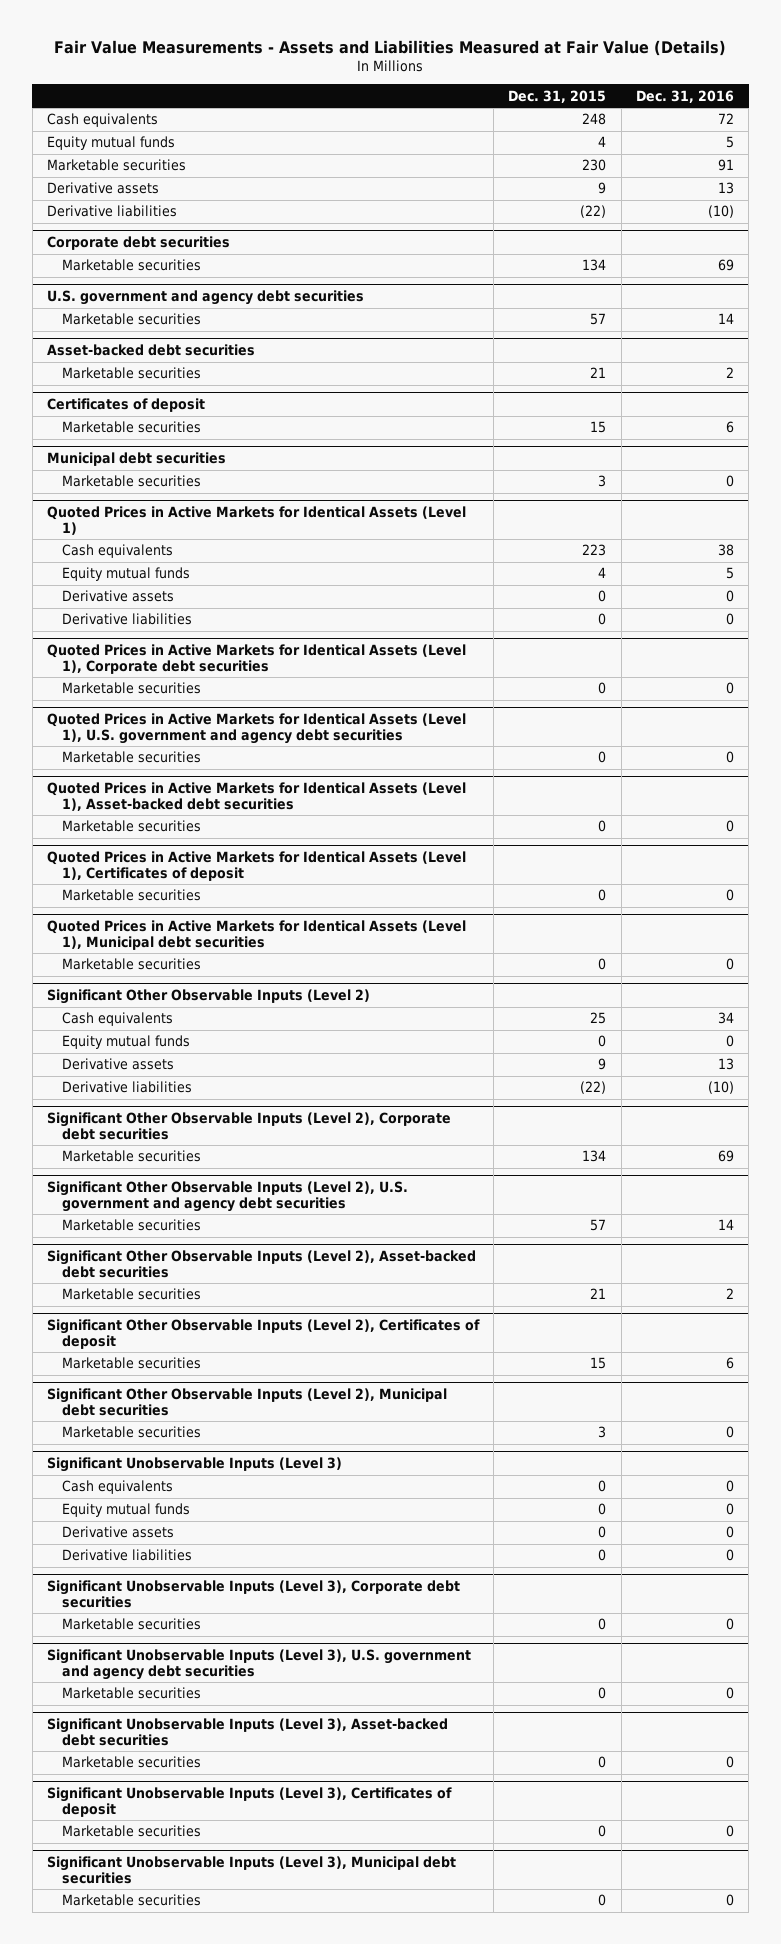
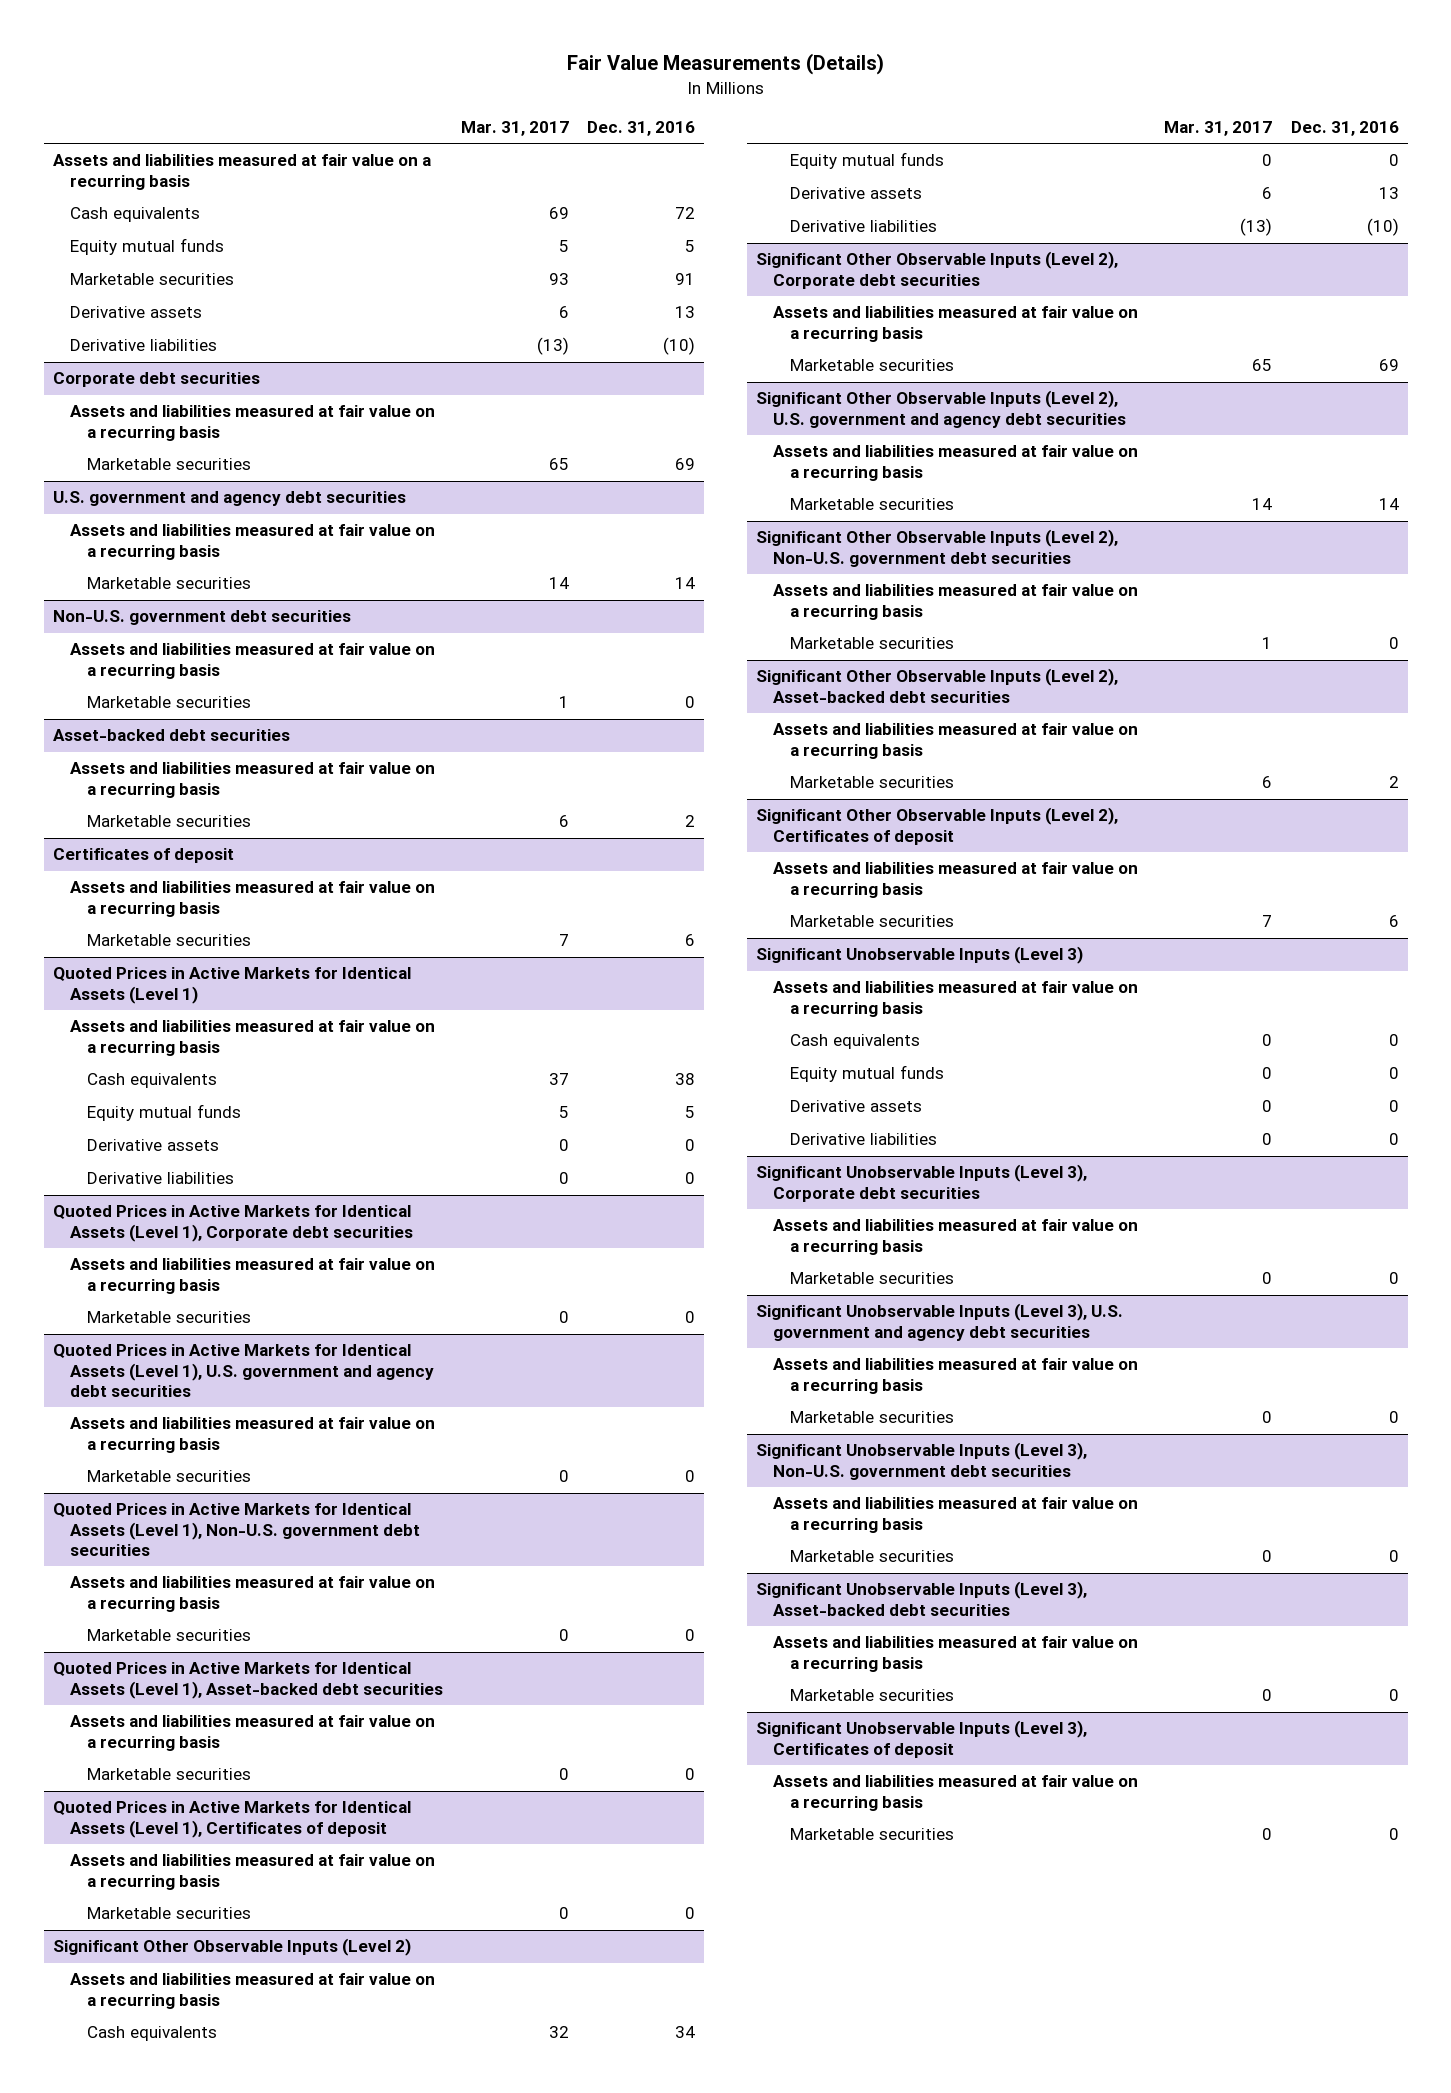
- Fair Value Measurements - Assets and Liabilities Measured at Fair Value (Details)
+ Fair Value Measurements (Details)
- | Dec. 31, 2015 | Dec. 31, 2016
+ | Mar. 31, 2017 | Dec. 31, 2016
+ Assets and liabilities measured at fair value on a recurring basis
@ Corporate debt securities
+ Assets and liabilities measured at fair value on a recurring basis
@ U.S. government and agency debt securities
+ Assets and liabilities measured at fair value on a recurring basis
+ Non-U.S. government debt securities
+ Assets and liabilities measured at fair value on a recurring basis
+ Marketable securities | 1 | 0
@ Asset-backed debt securities
+ Assets and liabilities measured at fair value on a recurring basis
@ Certificates of deposit
+ Assets and liabilities measured at fair value on a recurring basis
- Municipal debt securities
- Marketable securities | 3 | 0
@ Quoted Prices in Active Markets for Identical Assets (Level 1)
+ Assets and liabilities measured at fair value on a recurring basis
@ Quoted Prices in Active Markets for Identical Assets (Level 1), Corporate debt securities
+ Assets and liabilities measured at fair value on a recurring basis
@ Quoted Prices in Active Markets for Identical Assets (Level 1), U.S. government and agency debt securities
+ Assets and liabilities measured at fair value on a recurring basis
+ Quoted Prices in Active Markets for Identical Assets (Level 1), Non-U.S. government debt securities
+ Assets and liabilities measured at fair value on a recurring basis
+ Marketable securities | 0 | 0
@ Quoted Prices in Active Markets for Identical Assets (Level 1), Asset-backed debt securities
+ Assets and liabilities measured at fair value on a recurring basis
@ Quoted Prices in Active Markets for Identical Assets (Level 1), Certificates of deposit
- Marketable securities | 0 | 0
- Quoted Prices in Active Markets for Identical Assets (Level 1), Municipal debt securities
@ Quoted Prices in Active Markets for Identical Assets (Level 1), Certificates of deposit
+ Assets and liabilities measured at fair value on a recurring basis
@ Significant Other Observable Inputs (Level 2)
+ Assets and liabilities measured at fair value on a recurring basis
@ Significant Other Observable Inputs (Level 2), Corporate debt securities
+ Assets and liabilities measured at fair value on a recurring basis
@ Significant Other Observable Inputs (Level 2), U.S. government and agency debt securities
+ Assets and liabilities measured at fair value on a recurring basis
+ Significant Other Observable Inputs (Level 2), Non-U.S. government debt securities
+ Assets and liabilities measured at fair value on a recurring basis
+ Marketable securities | 1 | 0
@ Significant Other Observable Inputs (Level 2), Asset-backed debt securities
+ Assets and liabilities measured at fair value on a recurring basis
@ Significant Other Observable Inputs (Level 2), Certificates of deposit
+ Assets and liabilities measured at fair value on a recurring basis
- Significant Other Observable Inputs (Level 2), Municipal debt securities
- Marketable securities | 3 | 0
@ Significant Unobservable Inputs (Level 3)
+ Assets and liabilities measured at fair value on a recurring basis
@ Significant Unobservable Inputs (Level 3), Corporate debt securities
+ Assets and liabilities measured at fair value on a recurring basis
@ Significant Unobservable Inputs (Level 3), U.S. government and agency debt securities
+ Assets and liabilities measured at fair value on a recurring basis
+ Significant Unobservable Inputs (Level 3), Non-U.S. government debt securities
+ Assets and liabilities measured at fair value on a recurring basis
+ Marketable securities | 0 | 0
@ Significant Unobservable Inputs (Level 3), Asset-backed debt securities
+ Assets and liabilities measured at fair value on a recurring basis
@ Significant Unobservable Inputs (Level 3), Certificates of deposit
- Marketable securities | 0 | 0
- Significant Unobservable Inputs (Level 3), Municipal debt securities
@ Significant Unobservable Inputs (Level 3), Certificates of deposit
+ Assets and liabilities measured at fair value on a recurring basis

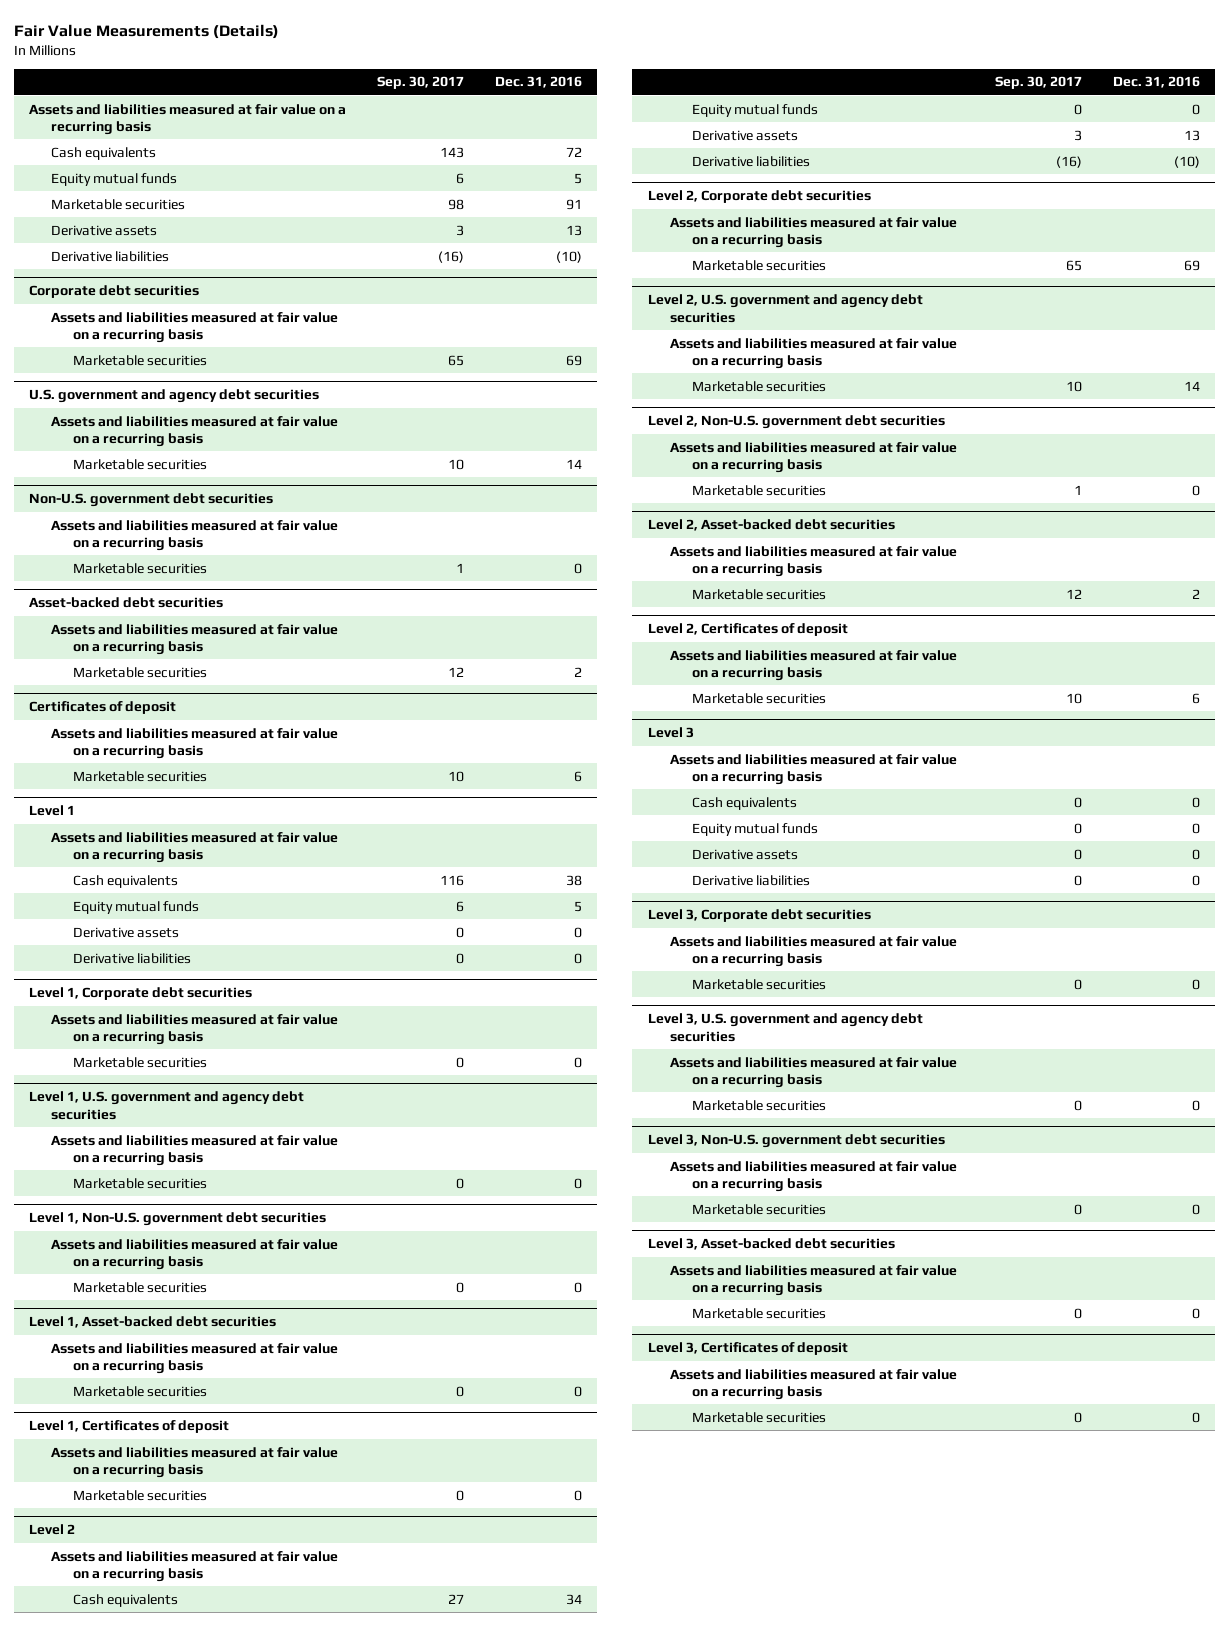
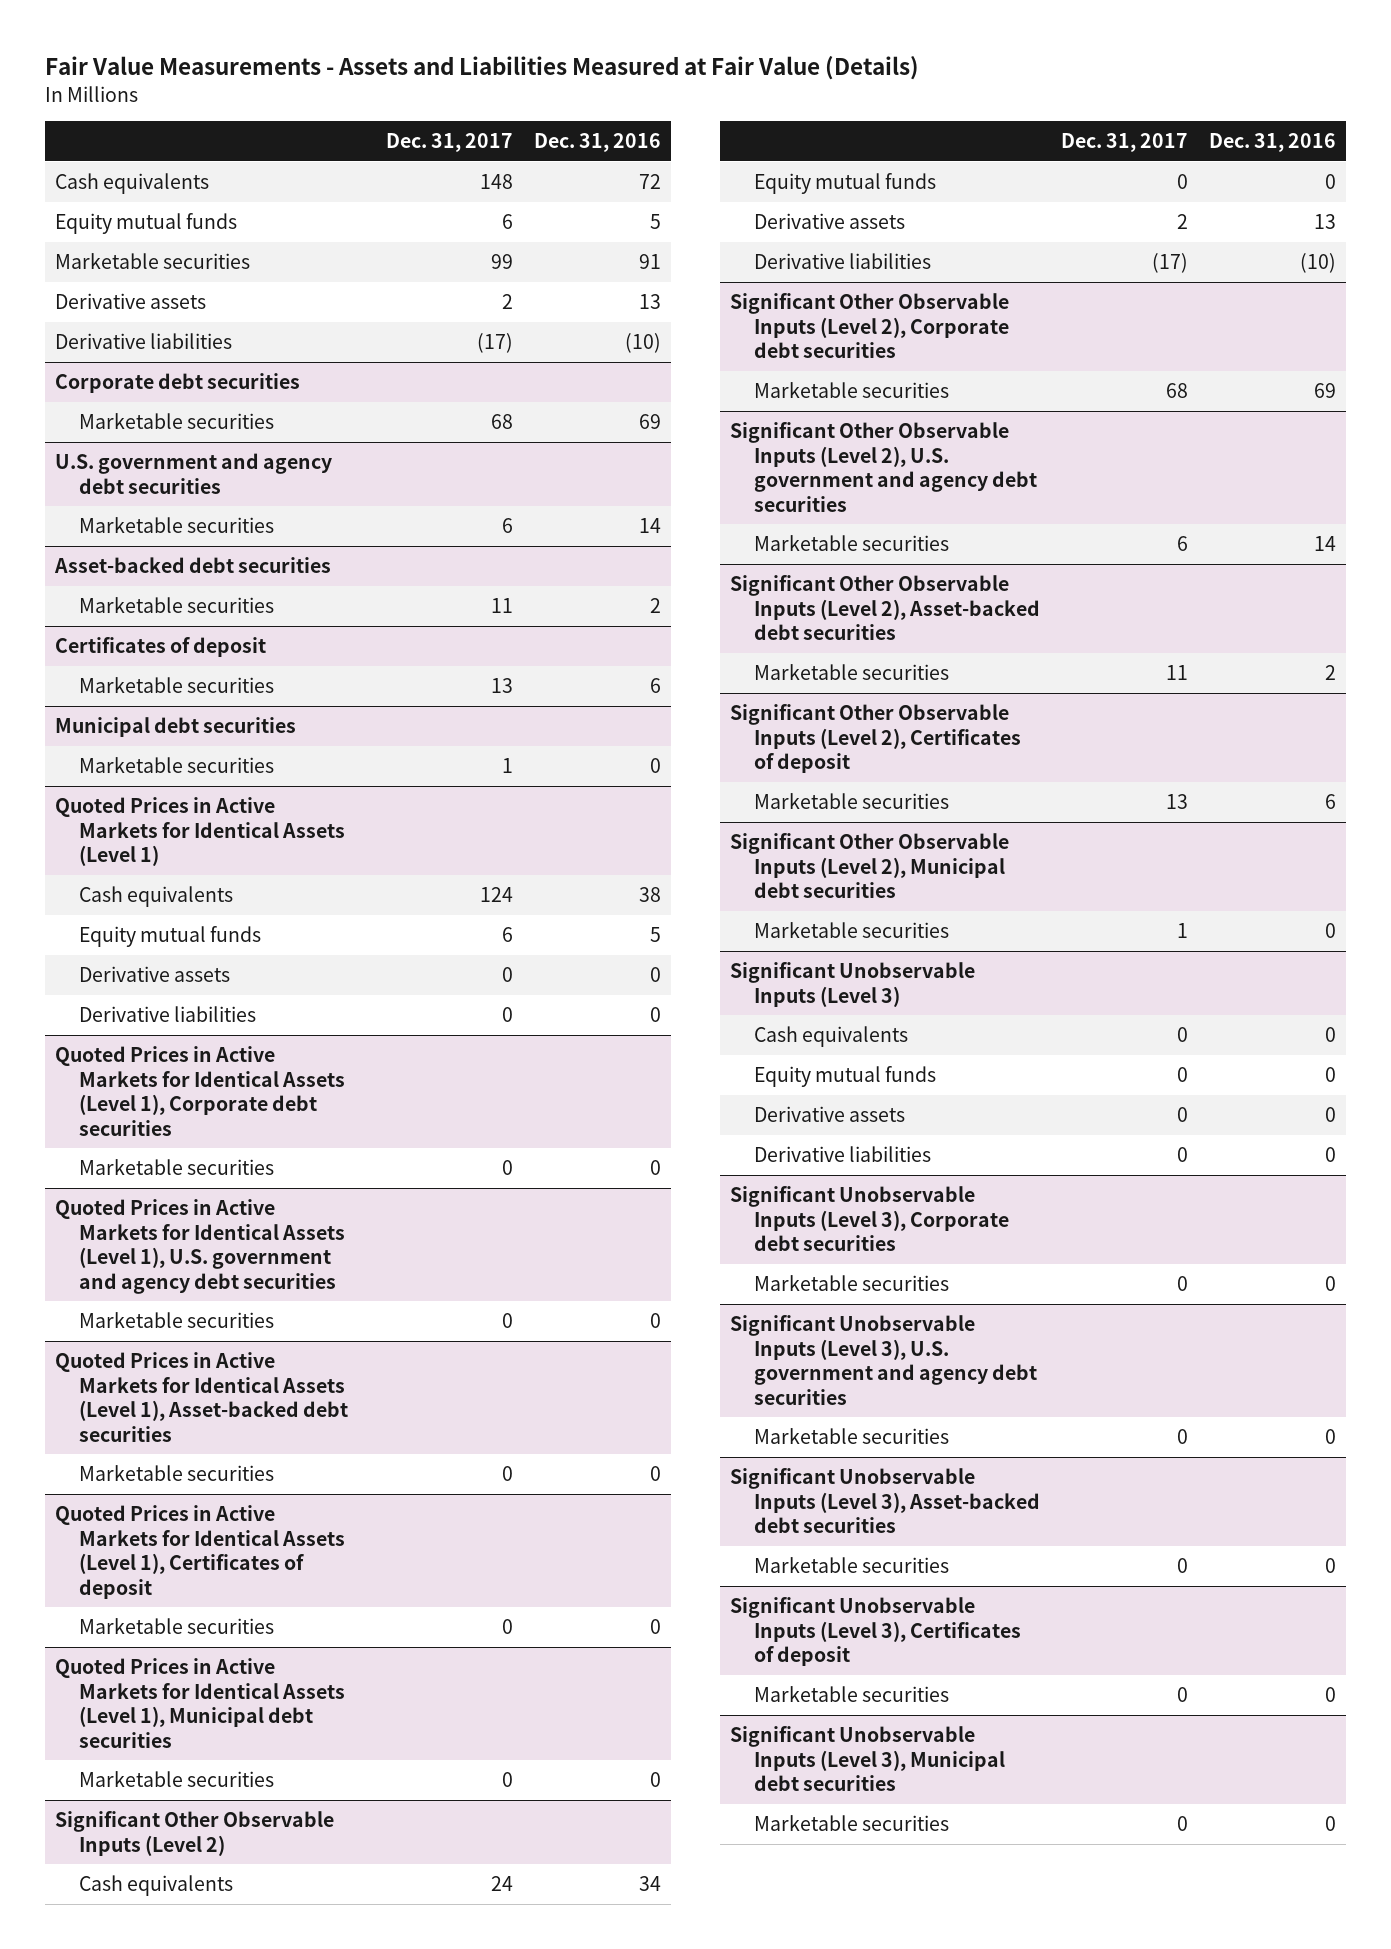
- Fair Value Measurements (Details)
+ Fair Value Measurements - Assets and Liabilities Measured at Fair Value (Details)
- | Sep. 30, 2017 | Dec. 31, 2016
+ | Dec. 31, 2017 | Dec. 31, 2016
- Assets and liabilities measured at fair value on a recurring basis
@ Corporate debt securities
- Assets and liabilities measured at fair value on a recurring basis
@ U.S. government and agency debt securities
- Assets and liabilities measured at fair value on a recurring basis
- Non-U.S. government debt securities
- Assets and liabilities measured at fair value on a recurring basis
- Marketable securities | 1 | 0
@ Asset-backed debt securities
- Assets and liabilities measured at fair value on a recurring basis
@ Certificates of deposit
- Assets and liabilities measured at fair value on a recurring basis
- Level 1
- Assets and liabilities measured at fair value on a recurring basis
+ Municipal debt securities
+ Marketable securities | 1 | 0
+ Quoted Prices in Active Markets for Identical Assets (Level 1)
- Level 1, Corporate debt securities
- Assets and liabilities measured at fair value on a recurring basis
+ Quoted Prices in Active Markets for Identical Assets (Level 1), Corporate debt securities
- Level 1, U.S. government and agency debt securities
- Assets and liabilities measured at fair value on a recurring basis
+ Quoted Prices in Active Markets for Identical Assets (Level 1), U.S. government and agency debt securities
- Level 1, Non-U.S. government debt securities
- Assets and liabilities measured at fair value on a recurring basis
+ Quoted Prices in Active Markets for Identical Assets (Level 1), Asset-backed debt securities
- Level 1, Asset-backed debt securities
- Assets and liabilities measured at fair value on a recurring basis
+ Quoted Prices in Active Markets for Identical Assets (Level 1), Certificates of deposit
- Level 1, Certificates of deposit
- Assets and liabilities measured at fair value on a recurring basis
+ Quoted Prices in Active Markets for Identical Assets (Level 1), Municipal debt securities
- Level 2
- Assets and liabilities measured at fair value on a recurring basis
+ Significant Other Observable Inputs (Level 2)
- Level 2, Corporate debt securities
- Assets and liabilities measured at fair value on a recurring basis
+ Significant Other Observable Inputs (Level 2), Corporate debt securities
- Level 2, U.S. government and agency debt securities
- Assets and liabilities measured at fair value on a recurring basis
+ Significant Other Observable Inputs (Level 2), U.S. government and agency debt securities
- Level 2, Non-U.S. government debt securities
- Assets and liabilities measured at fair value on a recurring basis
- Marketable securities | 1 | 0
- Level 2, Asset-backed debt securities
- Assets and liabilities measured at fair value on a recurring basis
+ Significant Other Observable Inputs (Level 2), Asset-backed debt securities
- Level 2, Certificates of deposit
- Assets and liabilities measured at fair value on a recurring basis
+ Significant Other Observable Inputs (Level 2), Certificates of deposit
- Level 3
- Assets and liabilities measured at fair value on a recurring basis
+ Significant Other Observable Inputs (Level 2), Municipal debt securities
+ Marketable securities | 1 | 0
+ Significant Unobservable Inputs (Level 3)
- Level 3, Corporate debt securities
- Assets and liabilities measured at fair value on a recurring basis
+ Significant Unobservable Inputs (Level 3), Corporate debt securities
- Level 3, U.S. government and agency debt securities
- Assets and liabilities measured at fair value on a recurring basis
+ Significant Unobservable Inputs (Level 3), U.S. government and agency debt securities
- Level 3, Non-U.S. government debt securities
- Assets and liabilities measured at fair value on a recurring basis
+ Significant Unobservable Inputs (Level 3), Asset-backed debt securities
- Level 3, Asset-backed debt securities
- Assets and liabilities measured at fair value on a recurring basis
+ Significant Unobservable Inputs (Level 3), Certificates of deposit
- Level 3, Certificates of deposit
- Assets and liabilities measured at fair value on a recurring basis
+ Significant Unobservable Inputs (Level 3), Municipal debt securities

